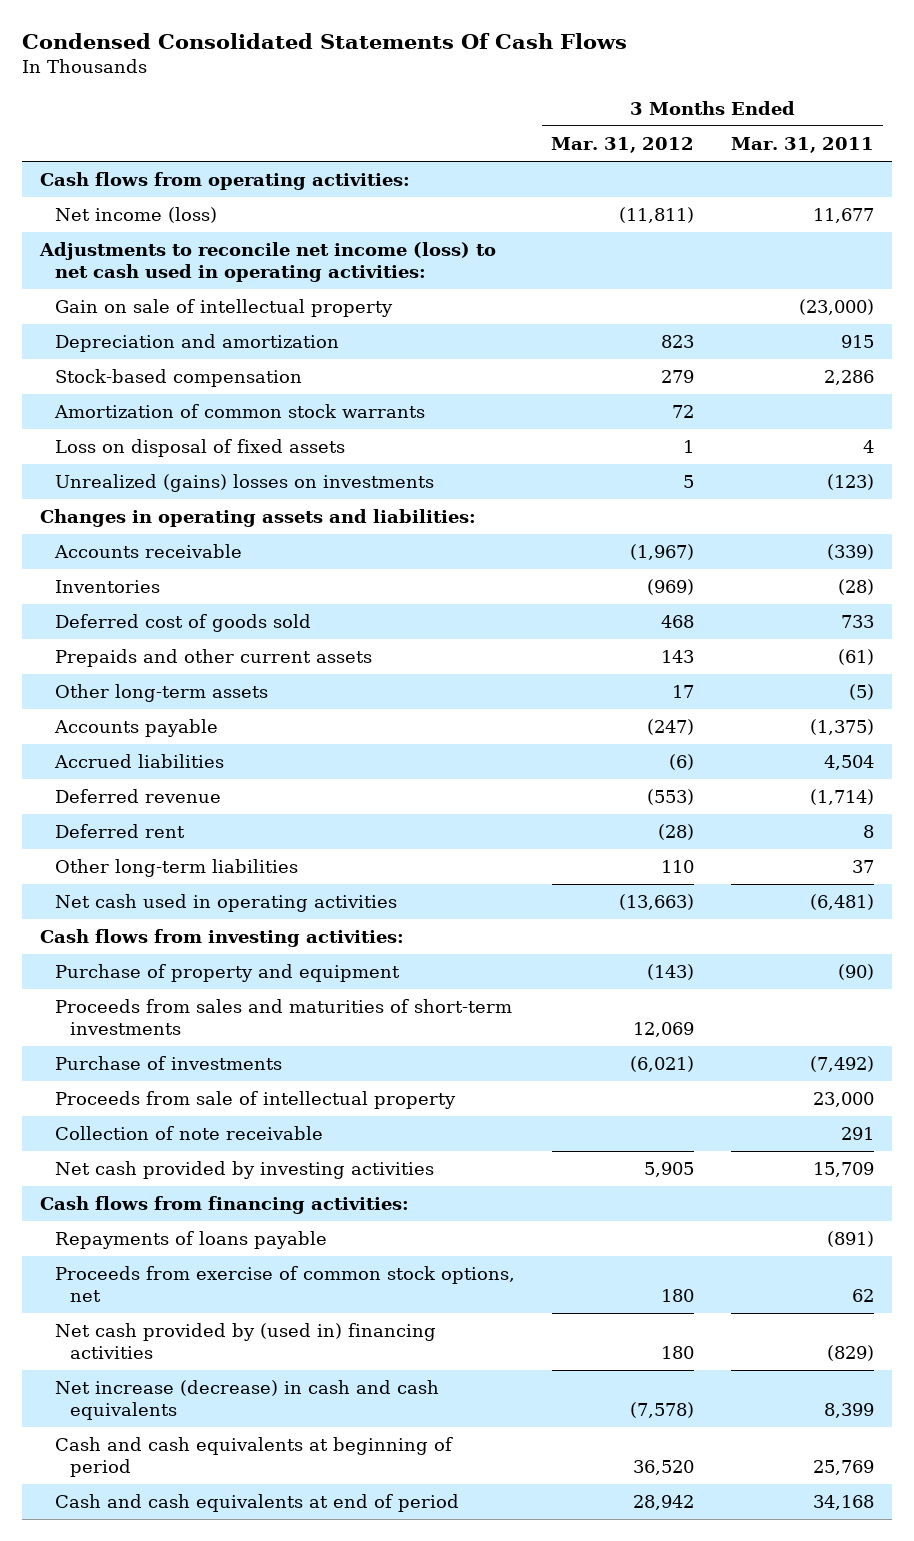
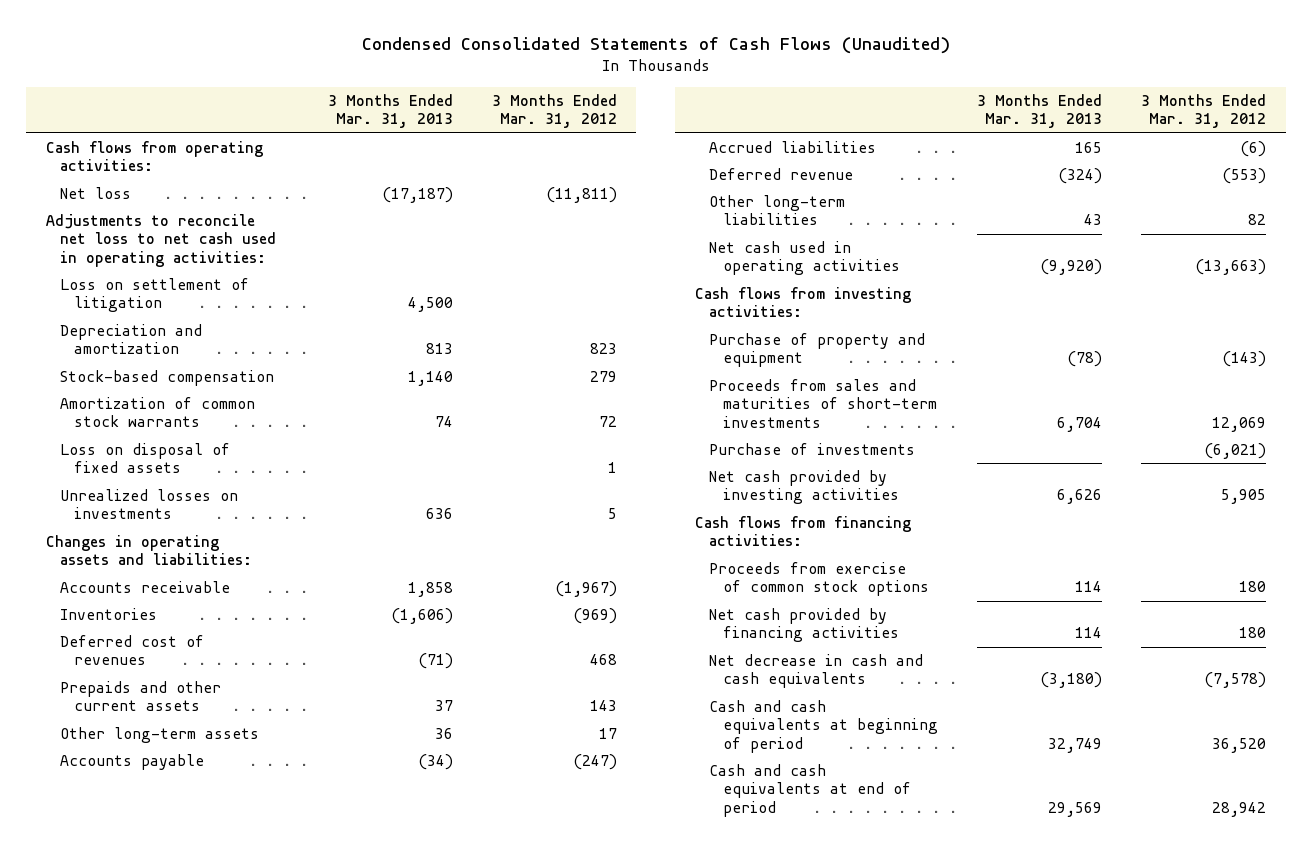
- Condensed Consolidated Statements Of Cash Flows
+ Condensed Consolidated Statements of Cash Flows (Unaudited)
- | 3 Months Ended Mar. 31, 2012 | 3 Months Ended Mar. 31, 2011
+ | 3 Months Ended Mar. 31, 2013 | 3 Months Ended Mar. 31, 2012
- Net income (loss) | (11,811) | 11,677
- Adjustments to reconcile net income (loss) to net cash used in operating activities:
- Gain on sale of intellectual property | | (23,000)
+ Net loss | (17,187) | (11,811)
+ Adjustments to reconcile net loss to net cash used in operating activities:
+ Loss on settlement of litigation | 4,500 |
- Unrealized (gains) losses on investments | 5 | (123)
+ Unrealized losses on investments | 636 | 5
- Deferred cost of goods sold | 468 | 733
+ Deferred cost of revenues | (71) | 468
- Deferred rent | (28) | 8
- Other long-term liabilities | 110 | 37
+ Other long-term liabilities | 43 | 82
- Proceeds from sale of intellectual property | | 23,000
- Collection of note receivable | | 291
- Repayments of loans payable | | (891)
- Proceeds from exercise of common stock options, net | 180 | 62
- Net cash provided by (used in) financing activities | 180 | (829)
- Net increase (decrease) in cash and cash equivalents | (7,578) | 8,399
+ Proceeds from exercise of common stock options | 114 | 180
+ Net cash provided by financing activities | 114 | 180
+ Net decrease in cash and cash equivalents | (3,180) | (7,578)

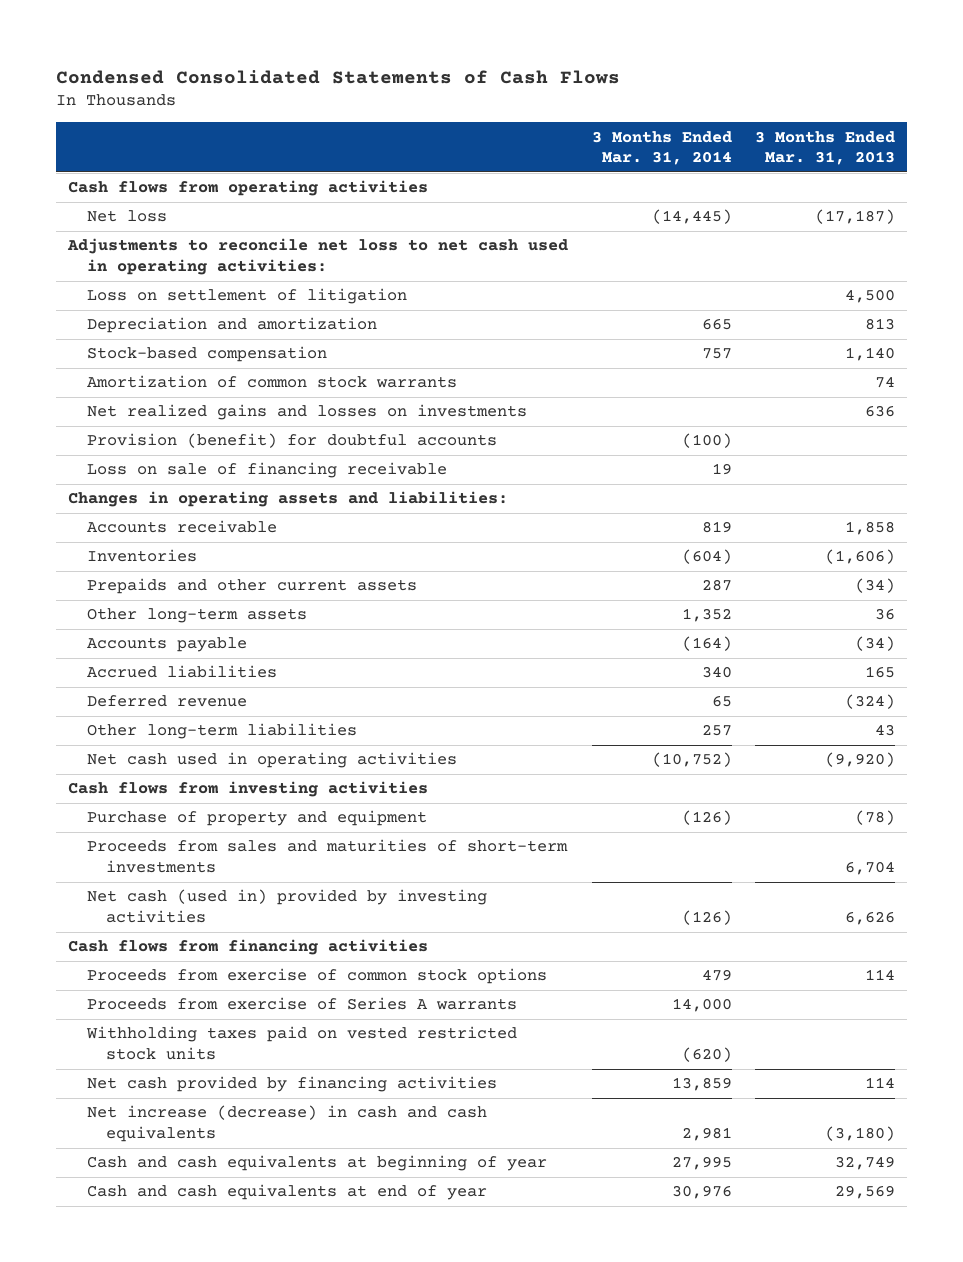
- Condensed Consolidated Statements of Cash Flows (Unaudited)
+ Condensed Consolidated Statements of Cash Flows
- | 3 Months Ended Mar. 31, 2013 | 3 Months Ended Mar. 31, 2012
+ | 3 Months Ended Mar. 31, 2014 | 3 Months Ended Mar. 31, 2013
- Cash flows from operating activities:
+ Cash flows from operating activities
- Loss on disposal of fixed assets | | 1
- Unrealized losses on investments | 636 | 5
+ Net realized gains and losses on investments | | 636
+ Provision (benefit) for doubtful accounts | (100) |
+ Loss on sale of financing receivable | 19 |
- Deferred cost of revenues | (71) | 468
- Prepaids and other current assets | 37 | 143
+ Prepaids and other current assets | 287 | (34)
- Cash flows from investing activities:
+ Cash flows from investing activities
- Purchase of investments | | (6,021)
- Net cash provided by investing activities | 6,626 | 5,905
- Cash flows from financing activities:
+ Net cash (used in) provided by investing activities | (126) | 6,626
+ Cash flows from financing activities
+ Proceeds from exercise of Series A warrants | 14,000 |
+ Withholding taxes paid on vested restricted stock units | (620) |
- Net decrease in cash and cash equivalents | (3,180) | (7,578)
- Cash and cash equivalents at beginning of period | 32,749 | 36,520
- Cash and cash equivalents at end of period | 29,569 | 28,942
+ Net increase (decrease) in cash and cash equivalents | 2,981 | (3,180)
+ Cash and cash equivalents at beginning of year | 27,995 | 32,749
+ Cash and cash equivalents at end of year | 30,976 | 29,569

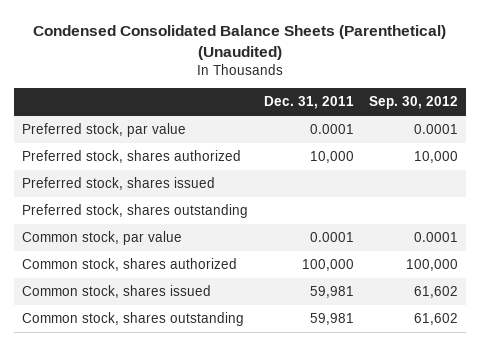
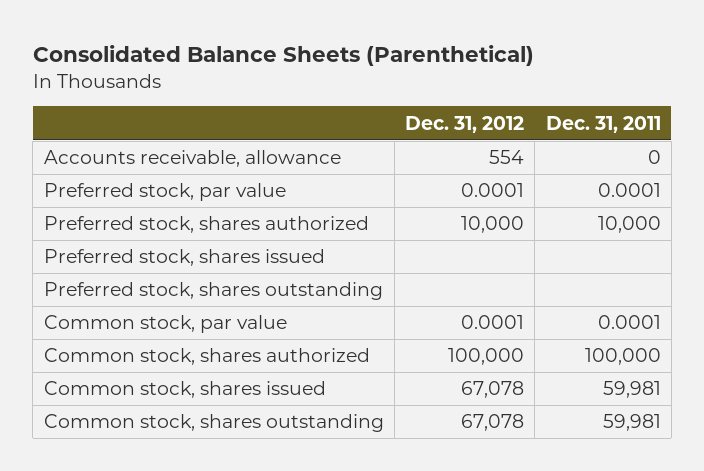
- Condensed Consolidated Balance Sheets (Parenthetical) (Unaudited)
+ Consolidated Balance Sheets (Parenthetical)
- | Dec. 31, 2011 | Sep. 30, 2012
+ | Dec. 31, 2012 | Dec. 31, 2011
+ Accounts receivable, allowance | 554 | 0

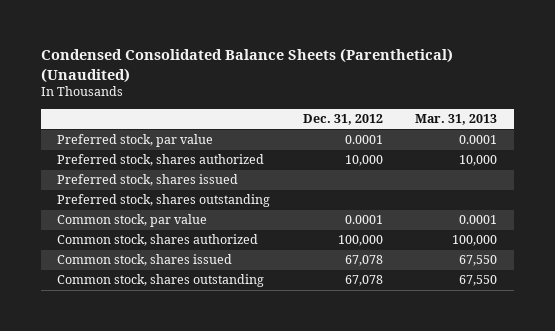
- Consolidated Balance Sheets (Parenthetical)
+ Condensed Consolidated Balance Sheets (Parenthetical) (Unaudited)
- | Dec. 31, 2012 | Dec. 31, 2011
+ | Dec. 31, 2012 | Mar. 31, 2013
- Accounts receivable, allowance | 554 | 0

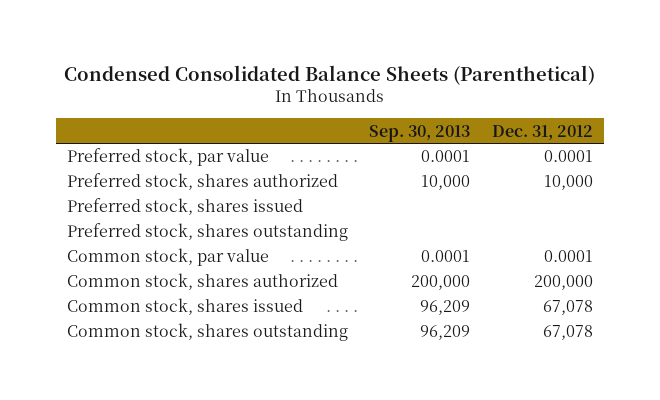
- Condensed Consolidated Balance Sheets (Parenthetical) (Unaudited)
+ Condensed Consolidated Balance Sheets (Parenthetical)
- | Dec. 31, 2012 | Mar. 31, 2013
+ | Sep. 30, 2013 | Dec. 31, 2012
- Common stock, shares authorized | 100,000 | 100,000
+ Common stock, shares authorized | 200,000 | 200,000

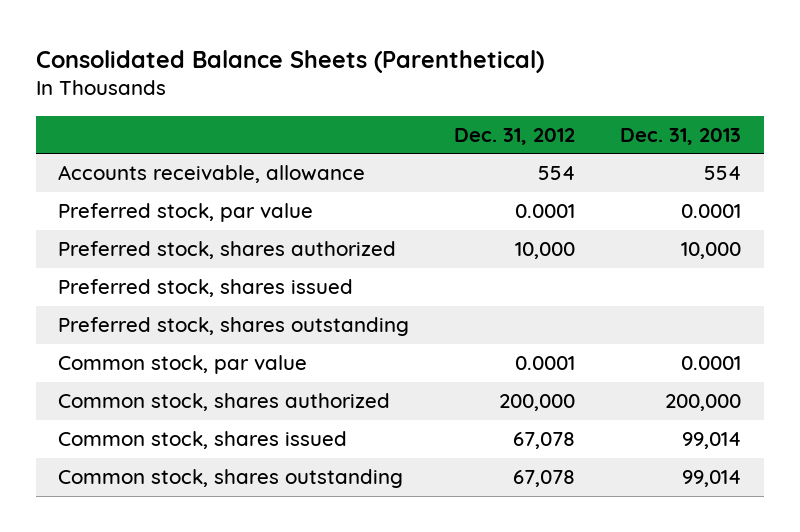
- Condensed Consolidated Balance Sheets (Parenthetical)
+ Consolidated Balance Sheets (Parenthetical)
- | Sep. 30, 2013 | Dec. 31, 2012
+ | Dec. 31, 2012 | Dec. 31, 2013
+ Accounts receivable, allowance | 554 | 554

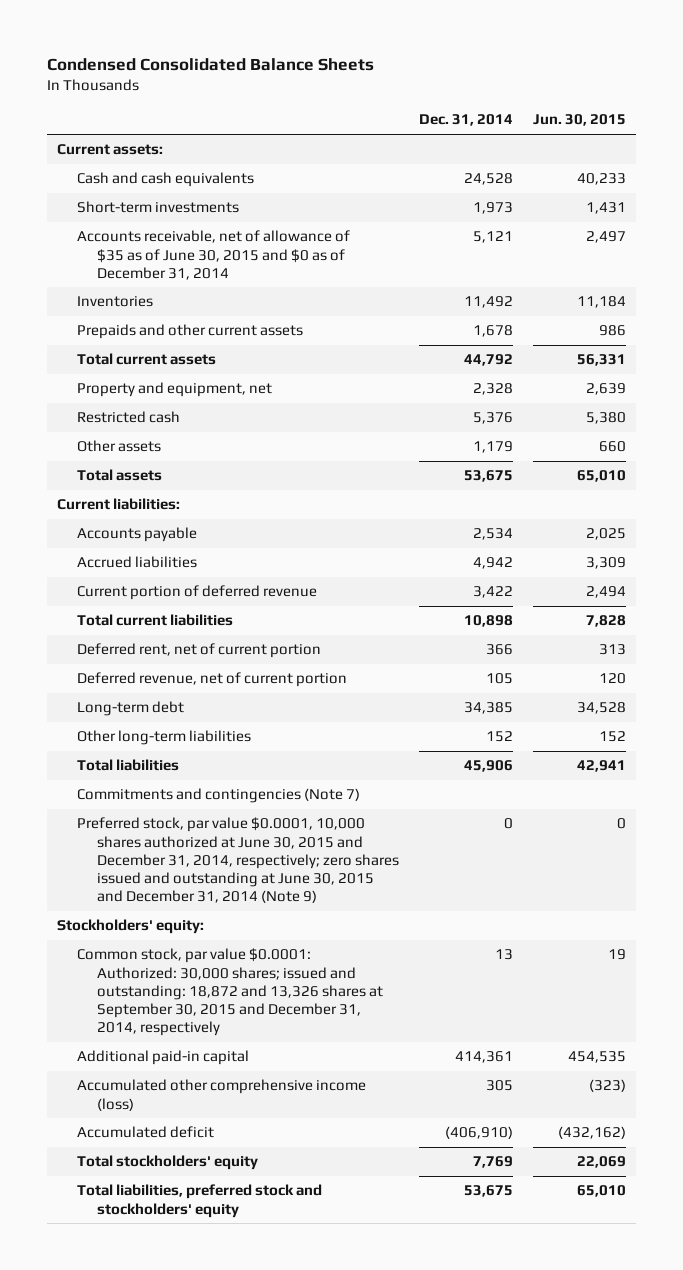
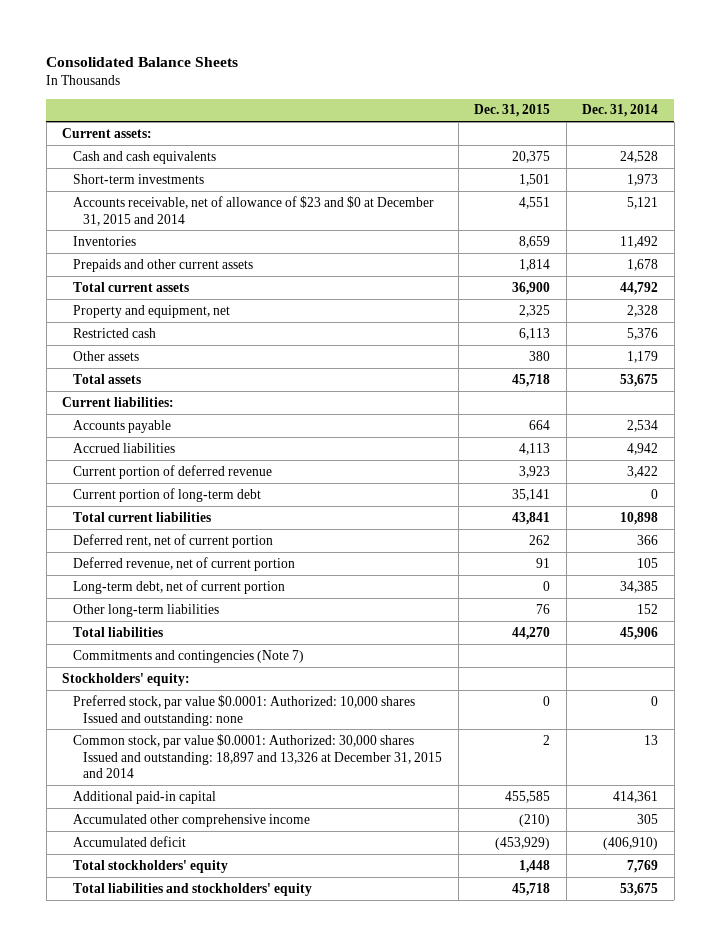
- Condensed Consolidated Balance Sheets
+ Consolidated Balance Sheets
- | Dec. 31, 2014 | Jun. 30, 2015
+ | Dec. 31, 2015 | Dec. 31, 2014
- Accounts receivable, net of allowance of $35 as of June 30, 2015 and $0 as of December 31, 2014 | 5,121 | 2,497
+ Accounts receivable, net of allowance of $23 and $0 at December 31, 2015 and 2014 | 4,551 | 5,121
+ Current portion of long-term debt | 35,141 | 0
- Long-term debt | 34,385 | 34,528
+ Long-term debt, net of current portion | 0 | 34,385
- Preferred stock, par value $0.0001, 10,000 shares authorized at June 30, 2015 and December 31, 2014, respectively; zero shares issued and outstanding at June 30, 2015 and December 31, 2014 (Note 9) | 0 | 0
- Common stock, par value $0.0001: Authorized: 30,000 shares; issued and outstanding: 18,872 and 13,326 shares at September 30, 2015 and December 31, 2014, respectively | 13 | 19
+ Preferred stock, par value $0.0001: Authorized: 10,000 shares Issued and outstanding: none | 0 | 0
+ Common stock, par value $0.0001: Authorized: 30,000 shares Issued and outstanding: 18,897 and 13,326 at December 31, 2015 and 2014 | 2 | 13
- Accumulated other comprehensive income (loss) | 305 | (323)
+ Accumulated other comprehensive income | (210) | 305
- Total liabilities, preferred stock and stockholders' equity | 53,675 | 65,010
+ Total liabilities and stockholders' equity | 45,718 | 53,675

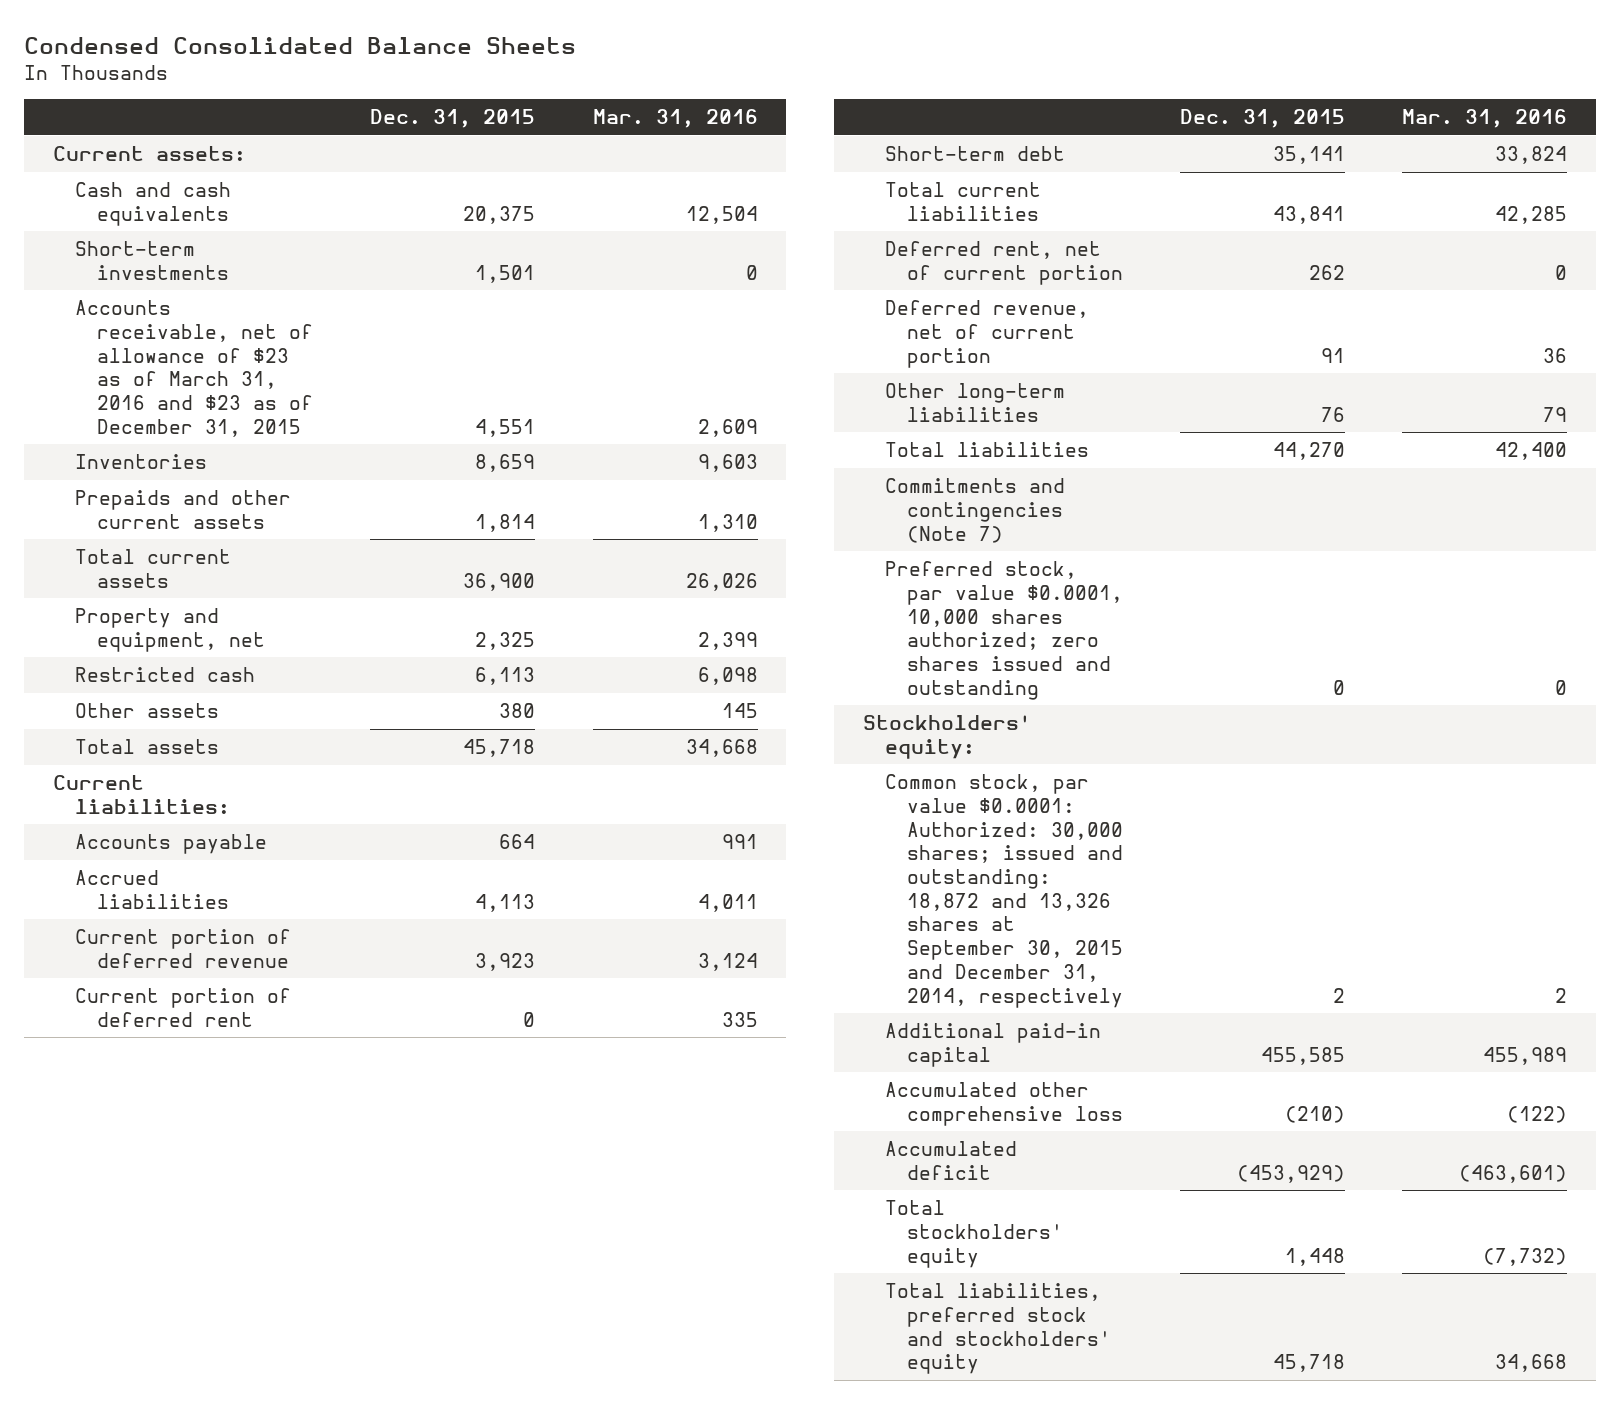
- Consolidated Balance Sheets
+ Condensed Consolidated Balance Sheets
- | Dec. 31, 2015 | Dec. 31, 2014
+ | Dec. 31, 2015 | Mar. 31, 2016
- Accounts receivable, net of allowance of $23 and $0 at December 31, 2015 and 2014 | 4,551 | 5,121
+ Accounts receivable, net of allowance of $23 as of March 31, 2016 and $23 as of December 31, 2015 | 4,551 | 2,609
- Current portion of long-term debt | 35,141 | 0
+ Current portion of deferred rent | 0 | 335
+ Short-term debt | 35,141 | 33,824
- Long-term debt, net of current portion | 0 | 34,385
+ Preferred stock, par value $0.0001, 10,000 shares authorized; zero shares issued and outstanding | 0 | 0
- Preferred stock, par value $0.0001: Authorized: 10,000 shares Issued and outstanding: none | 0 | 0
- Common stock, par value $0.0001: Authorized: 30,000 shares Issued and outstanding: 18,897 and 13,326 at December 31, 2015 and 2014 | 2 | 13
+ Common stock, par value $0.0001: Authorized: 30,000 shares; issued and outstanding: 18,872 and 13,326 shares at September 30, 2015 and December 31, 2014, respectively | 2 | 2
- Accumulated other comprehensive income | (210) | 305
+ Accumulated other comprehensive loss | (210) | (122)
- Total liabilities and stockholders' equity | 45,718 | 53,675
+ Total liabilities, preferred stock and stockholders' equity | 45,718 | 34,668

